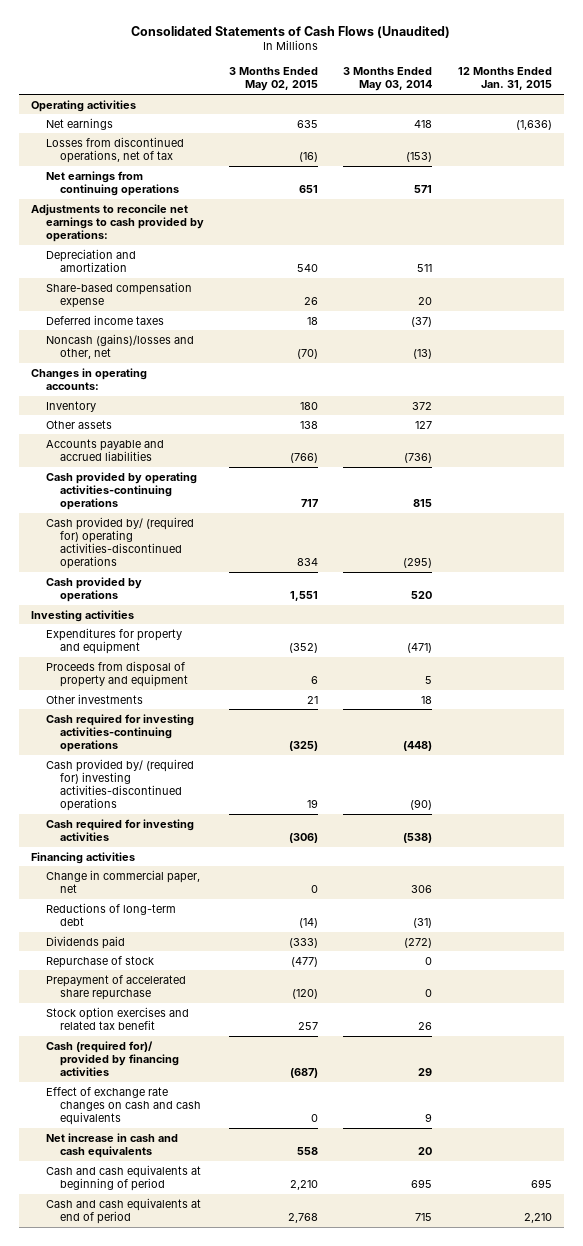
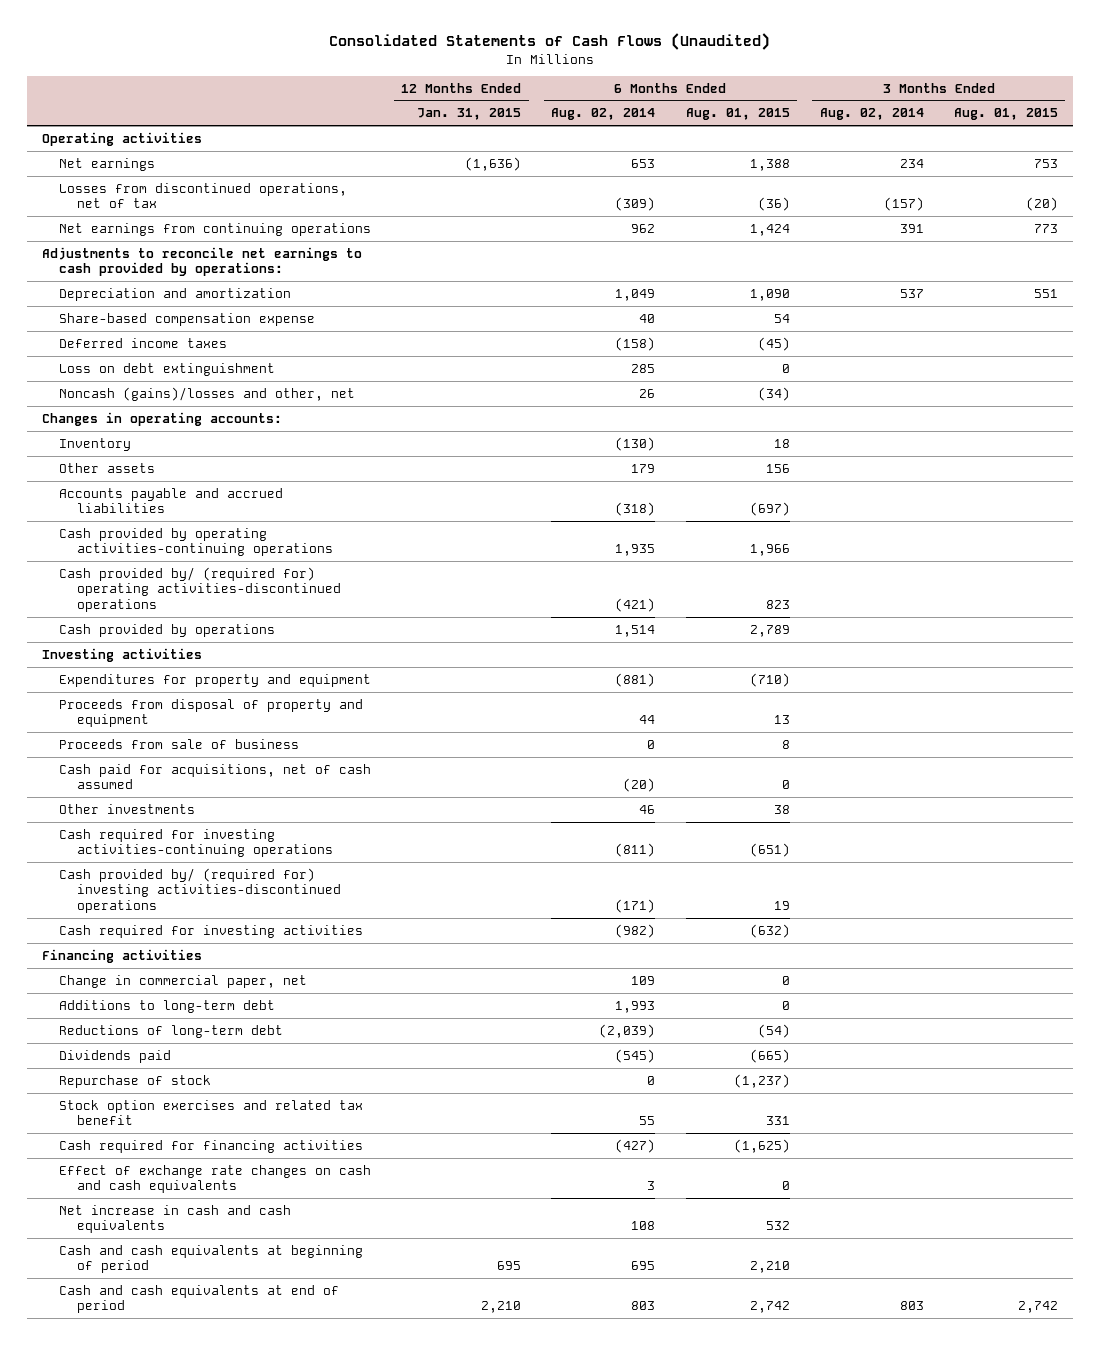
- | 3 Months Ended May 02, 2015 | 3 Months Ended May 03, 2014 | 12 Months Ended Jan. 31, 2015
+ | 12 Months Ended Jan. 31, 2015 | 6 Months Ended Aug. 02, 2014 | 6 Months Ended Aug. 01, 2015 | 3 Months Ended Aug. 02, 2014 | 3 Months Ended Aug. 01, 2015
+ Loss on debt extinguishment | | 285 | 0 | |
+ Proceeds from sale of business | | 0 | 8 | |
+ Cash paid for acquisitions, net of cash assumed | | (20) | 0 | |
+ Additions to long-term debt | | 1,993 | 0 | |
- Prepayment of accelerated share repurchase | (120) | 0 |
- Cash (required for)/ provided by financing activities | (687) | 29 |
+ Cash required for financing activities | | (427) | (1,625) | |

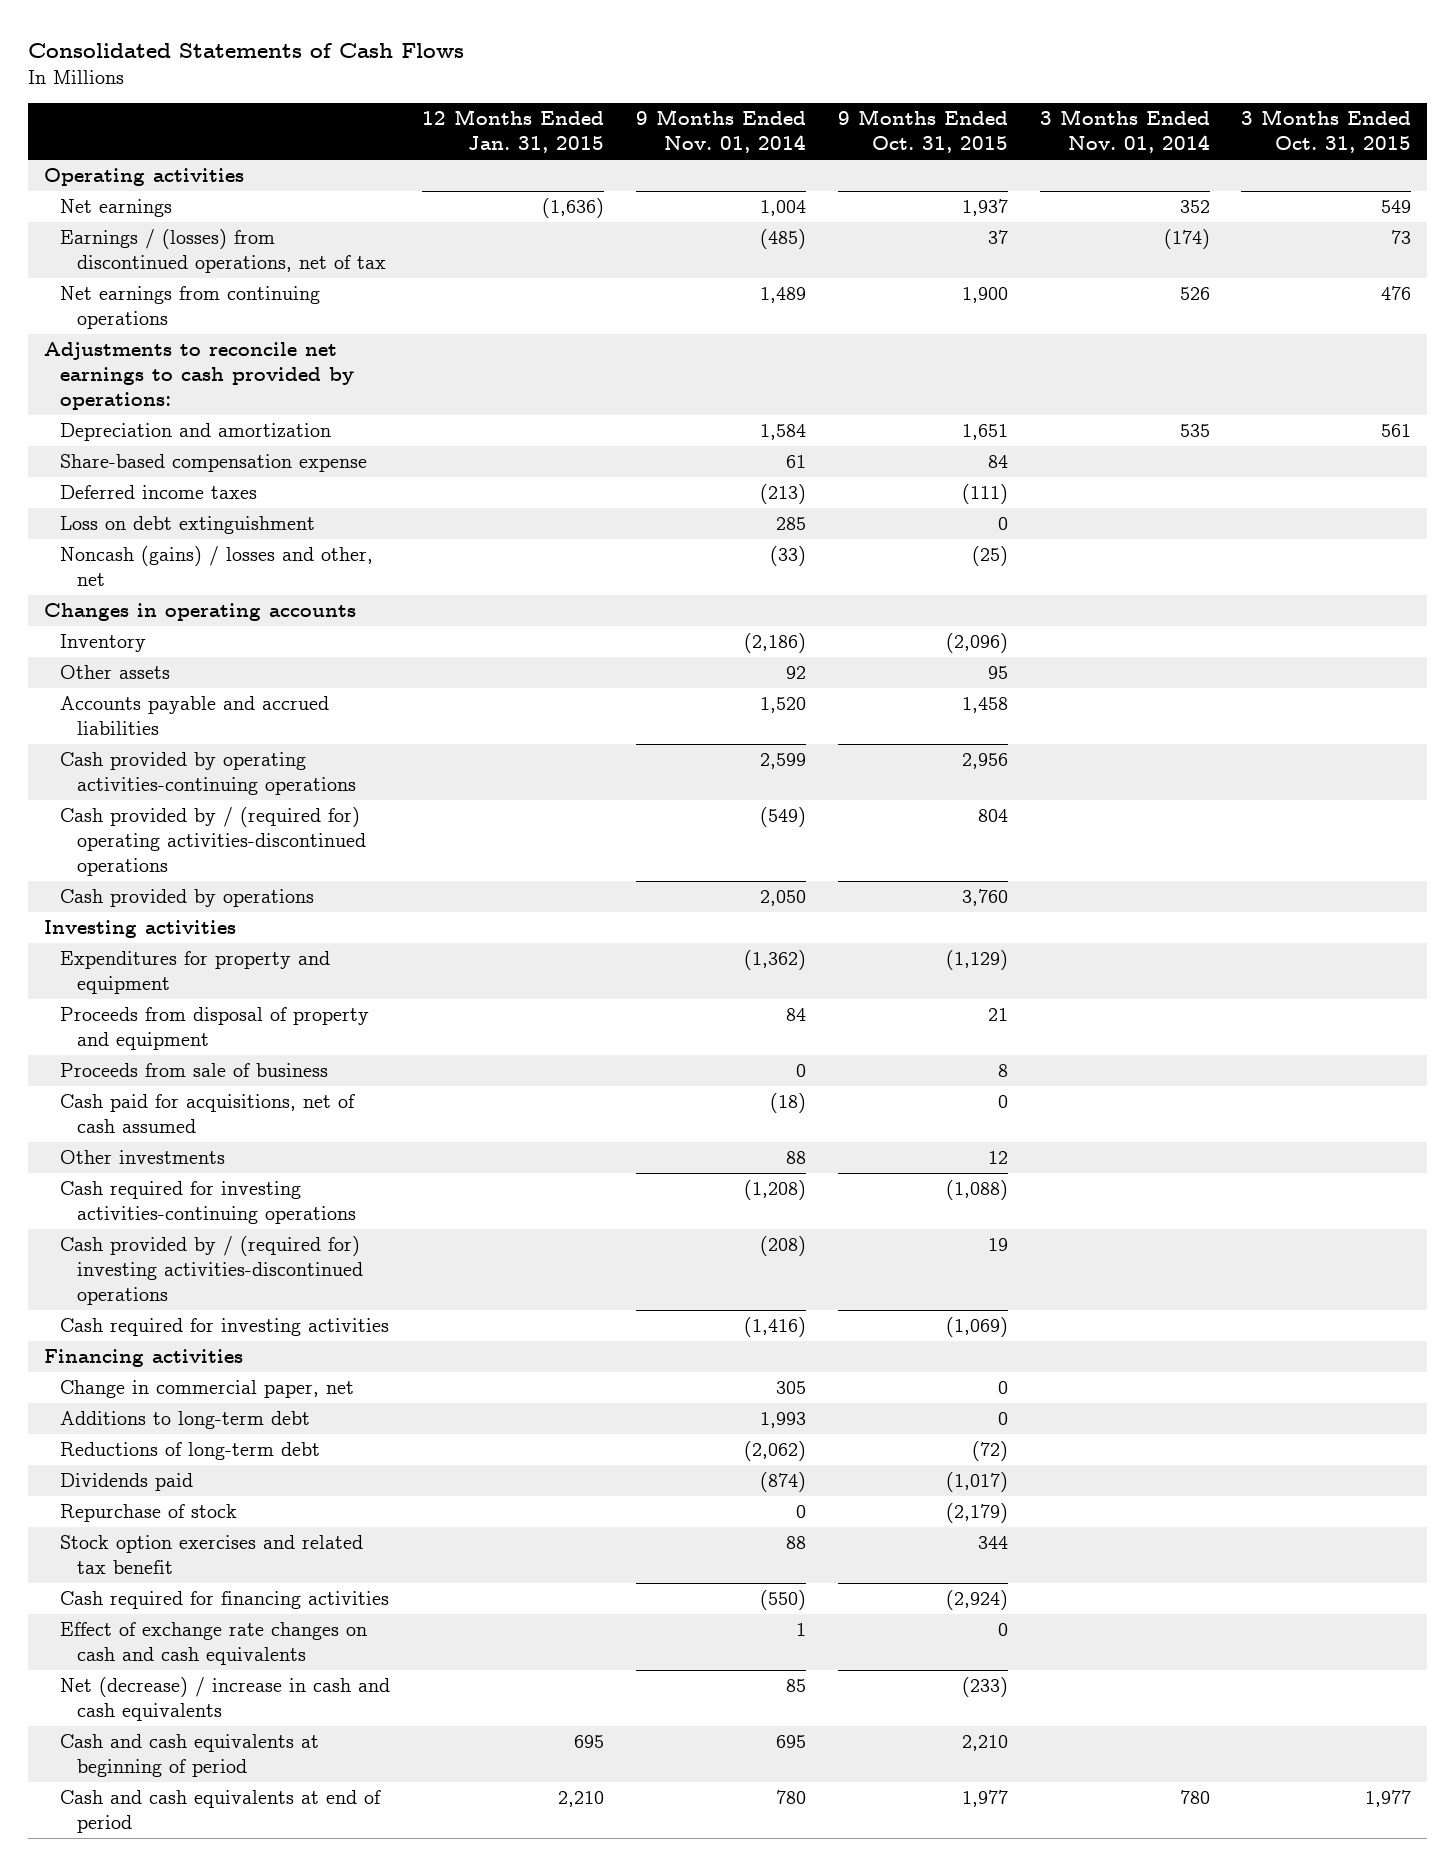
- Consolidated Statements of Cash Flows (Unaudited)
+ Consolidated Statements of Cash Flows
- | 12 Months Ended Jan. 31, 2015 | 6 Months Ended Aug. 02, 2014 | 6 Months Ended Aug. 01, 2015 | 3 Months Ended Aug. 02, 2014 | 3 Months Ended Aug. 01, 2015
+ | 12 Months Ended Jan. 31, 2015 | 9 Months Ended Nov. 01, 2014 | 9 Months Ended Oct. 31, 2015 | 3 Months Ended Nov. 01, 2014 | 3 Months Ended Oct. 31, 2015
- Losses from discontinued operations, net of tax | | (309) | (36) | (157) | (20)
+ Earnings / (losses) from discontinued operations, net of tax | | (485) | 37 | (174) | 73
- Noncash (gains)/losses and other, net | | 26 | (34) | |
- Changes in operating accounts:
+ Noncash (gains) / losses and other, net | | (33) | (25) | |
+ Changes in operating accounts
- Cash provided by/ (required for) operating activities-discontinued operations | | (421) | 823 | |
+ Cash provided by / (required for) operating activities-discontinued operations | | (549) | 804 | |
- Cash provided by/ (required for) investing activities-discontinued operations | | (171) | 19 | |
+ Cash provided by / (required for) investing activities-discontinued operations | | (208) | 19 | |
- Net increase in cash and cash equivalents | | 108 | 532 | |
+ Net (decrease) / increase in cash and cash equivalents | | 85 | (233) | |

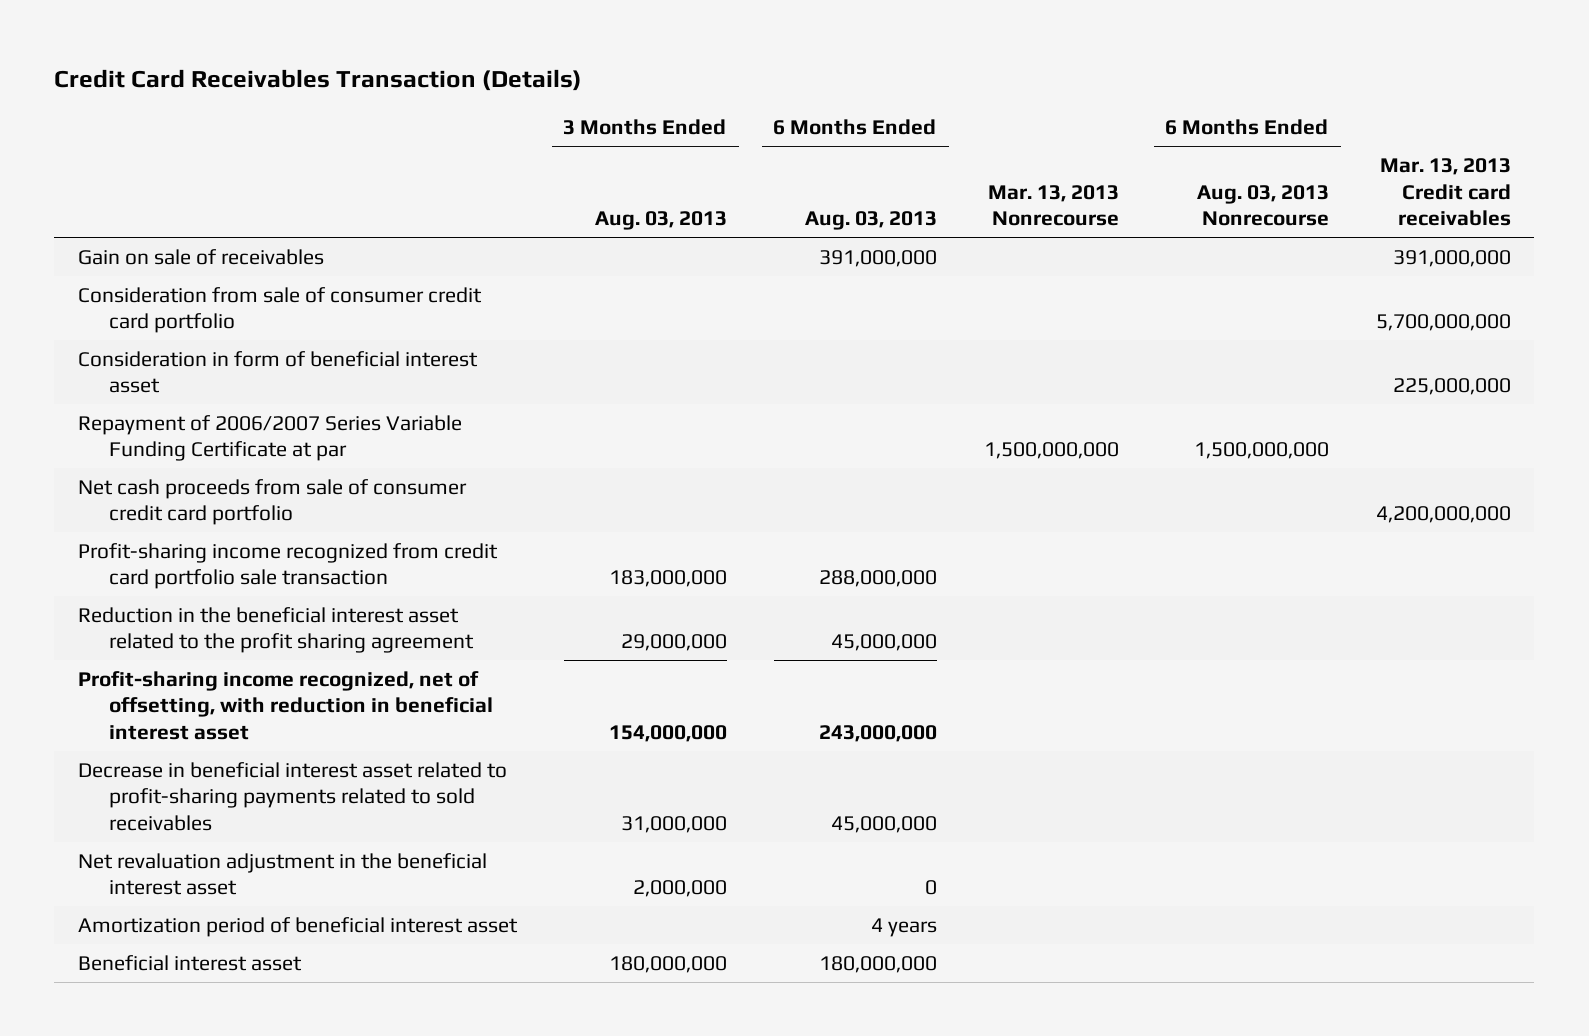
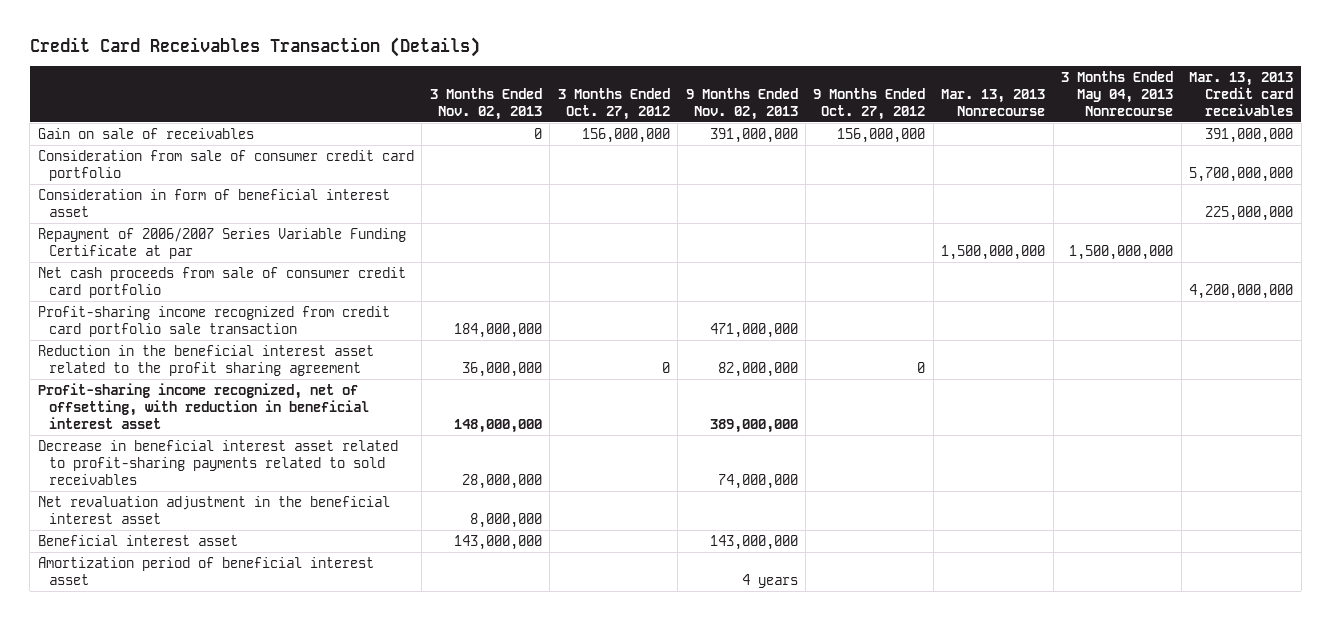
- | 3 Months Ended Aug. 03, 2013 | 6 Months Ended Aug. 03, 2013 | Mar. 13, 2013 Nonrecourse | 6 Months Ended Aug. 03, 2013 Nonrecourse | Mar. 13, 2013 Credit card receivables
+ | 3 Months Ended Nov. 02, 2013 | 3 Months Ended Oct. 27, 2012 | 9 Months Ended Nov. 02, 2013 | 9 Months Ended Oct. 27, 2012 | Mar. 13, 2013 Nonrecourse | 3 Months Ended May 04, 2013 Nonrecourse | Mar. 13, 2013 Credit card receivables
moved down: Amortization period of beneficial interest asset | | | 4 years | | | |

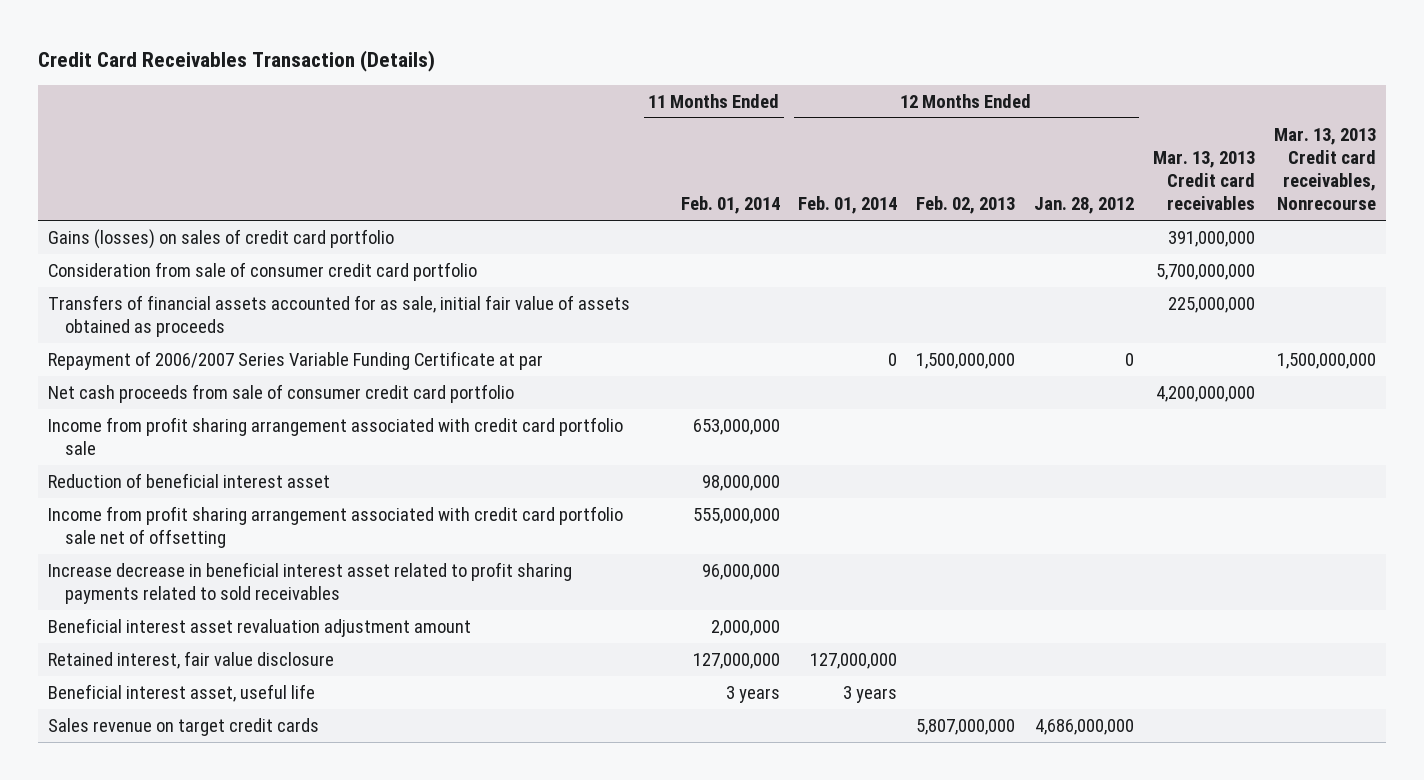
- | 3 Months Ended Nov. 02, 2013 | 3 Months Ended Oct. 27, 2012 | 9 Months Ended Nov. 02, 2013 | 9 Months Ended Oct. 27, 2012 | Mar. 13, 2013 Nonrecourse | 3 Months Ended May 04, 2013 Nonrecourse | Mar. 13, 2013 Credit card receivables
+ | 11 Months Ended Feb. 01, 2014 | 12 Months Ended Feb. 01, 2014 | 12 Months Ended Feb. 02, 2013 | 12 Months Ended Jan. 28, 2012 | Mar. 13, 2013 Credit card receivables | Mar. 13, 2013 Credit card receivables, Nonrecourse
- Gain on sale of receivables | 0 | 156,000,000 | 391,000,000 | 156,000,000 | | | 391,000,000
+ Gains (losses) on sales of credit card portfolio | | | | | 391,000,000 |
- Consideration in form of beneficial interest asset | | | | | | | 225,000,000
+ Transfers of financial assets accounted for as sale, initial fair value of assets obtained as proceeds | | | | | 225,000,000 |
- Profit-sharing income recognized from credit card portfolio sale transaction | 184,000,000 | | 471,000,000 | | | |
- Reduction in the beneficial interest asset related to the profit sharing agreement | 36,000,000 | 0 | 82,000,000 | 0 | | |
- Profit-sharing income recognized, net of offsetting, with reduction in beneficial interest asset | 148,000,000 | | 389,000,000 | | | |
- Decrease in beneficial interest asset related to profit-sharing payments related to sold receivables | 28,000,000 | | 74,000,000 | | | |
- Net revaluation adjustment in the beneficial interest asset | 8,000,000 | | | | | |
- Beneficial interest asset | 143,000,000 | | 143,000,000 | | | |
- Amortization period of beneficial interest asset | | | 4 years | | | |
+ Income from profit sharing arrangement associated with credit card portfolio sale | 653,000,000 | | | | |
+ Reduction of beneficial interest asset | 98,000,000 | | | | |
+ Income from profit sharing arrangement associated with credit card portfolio sale net of offsetting | 555,000,000 | | | | |
+ Increase decrease in beneficial interest asset related to profit sharing payments related to sold receivables | 96,000,000 | | | | |
+ Beneficial interest asset revaluation adjustment amount | 2,000,000 | | | | |
+ Retained interest, fair value disclosure | 127,000,000 | 127,000,000 | | | |
+ Beneficial interest asset, useful life | 3 years | 3 years | | | |
+ Sales revenue on target credit cards | | | 5,807,000,000 | 4,686,000,000 | |

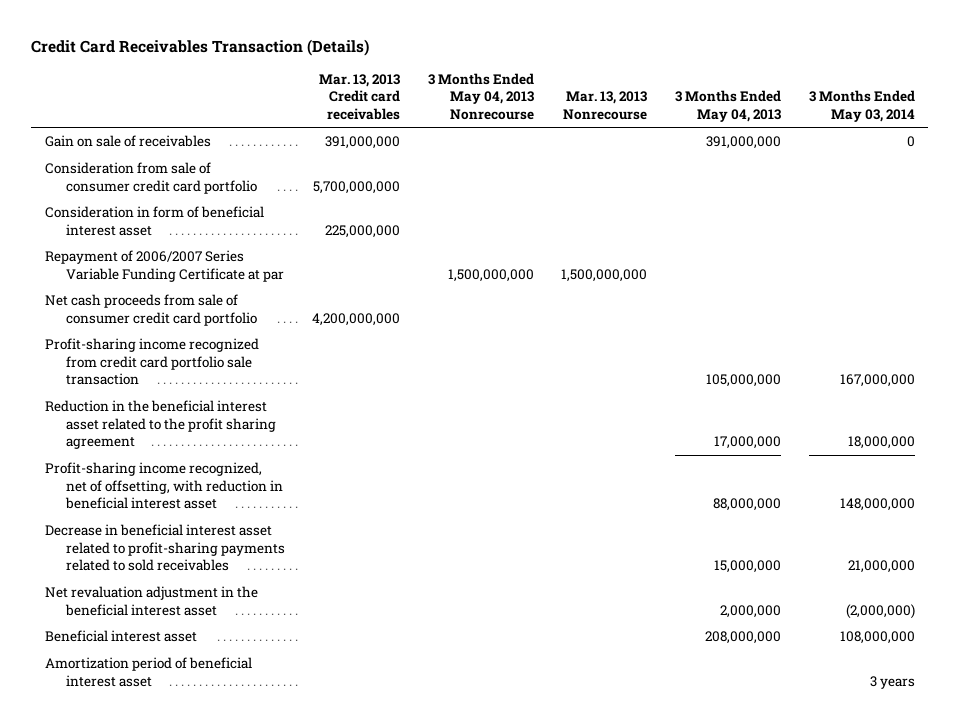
- | 11 Months Ended Feb. 01, 2014 | 12 Months Ended Feb. 01, 2014 | 12 Months Ended Feb. 02, 2013 | 12 Months Ended Jan. 28, 2012 | Mar. 13, 2013 Credit card receivables | Mar. 13, 2013 Credit card receivables, Nonrecourse
+ | Mar. 13, 2013 Credit card receivables | 3 Months Ended May 04, 2013 Nonrecourse | Mar. 13, 2013 Nonrecourse | 3 Months Ended May 04, 2013 | 3 Months Ended May 03, 2014
- Gains (losses) on sales of credit card portfolio | | | | | 391,000,000 |
+ Gain on sale of receivables | 391,000,000 | | | 391,000,000 | 0
- Transfers of financial assets accounted for as sale, initial fair value of assets obtained as proceeds | | | | | 225,000,000 |
+ Consideration in form of beneficial interest asset | 225,000,000 | | | |
- Income from profit sharing arrangement associated with credit card portfolio sale | 653,000,000 | | | | |
- Reduction of beneficial interest asset | 98,000,000 | | | | |
- Income from profit sharing arrangement associated with credit card portfolio sale net of offsetting | 555,000,000 | | | | |
- Increase decrease in beneficial interest asset related to profit sharing payments related to sold receivables | 96,000,000 | | | | |
- Beneficial interest asset revaluation adjustment amount | 2,000,000 | | | | |
- Retained interest, fair value disclosure | 127,000,000 | 127,000,000 | | | |
- Beneficial interest asset, useful life | 3 years | 3 years | | | |
- Sales revenue on target credit cards | | | 5,807,000,000 | 4,686,000,000 | |
+ Profit-sharing income recognized from credit card portfolio sale transaction | | | | 105,000,000 | 167,000,000
+ Reduction in the beneficial interest asset related to the profit sharing agreement | | | | 17,000,000 | 18,000,000
+ Profit-sharing income recognized, net of offsetting, with reduction in beneficial interest asset | | | | 88,000,000 | 148,000,000
+ Decrease in beneficial interest asset related to profit-sharing payments related to sold receivables | | | | 15,000,000 | 21,000,000
+ Net revaluation adjustment in the beneficial interest asset | | | | 2,000,000 | (2,000,000)
+ Beneficial interest asset | | | | 208,000,000 | 108,000,000
+ Amortization period of beneficial interest asset | | | | | 3 years

